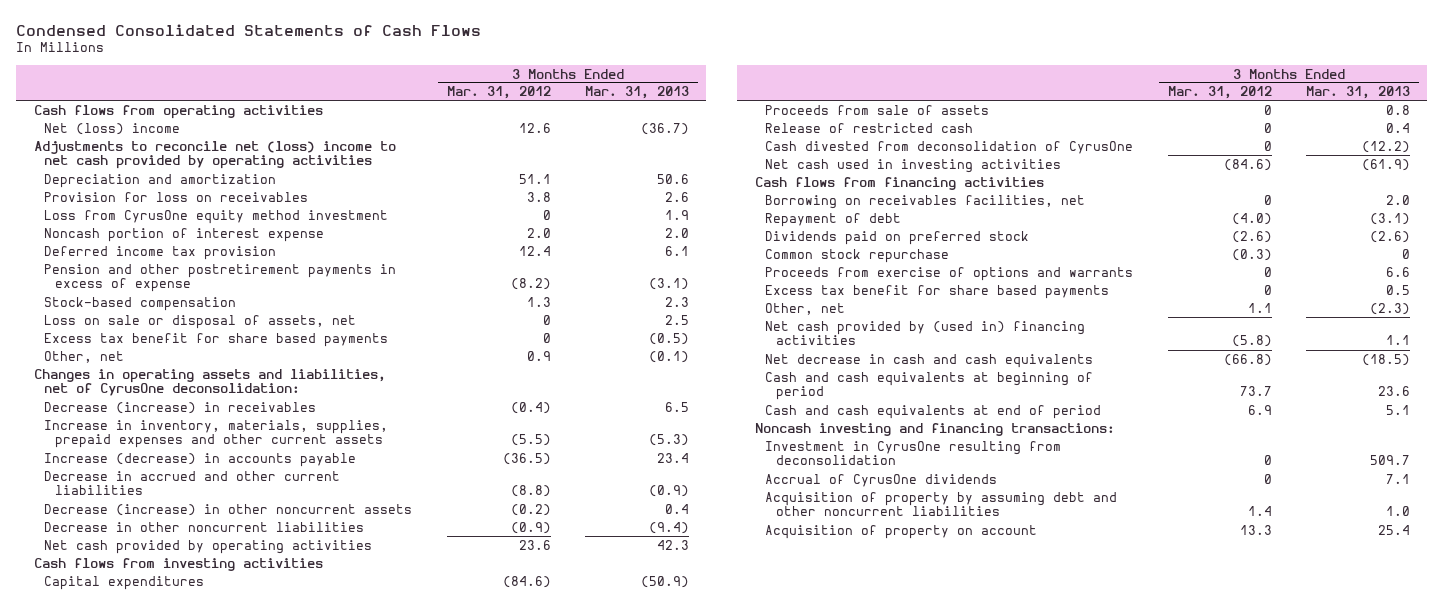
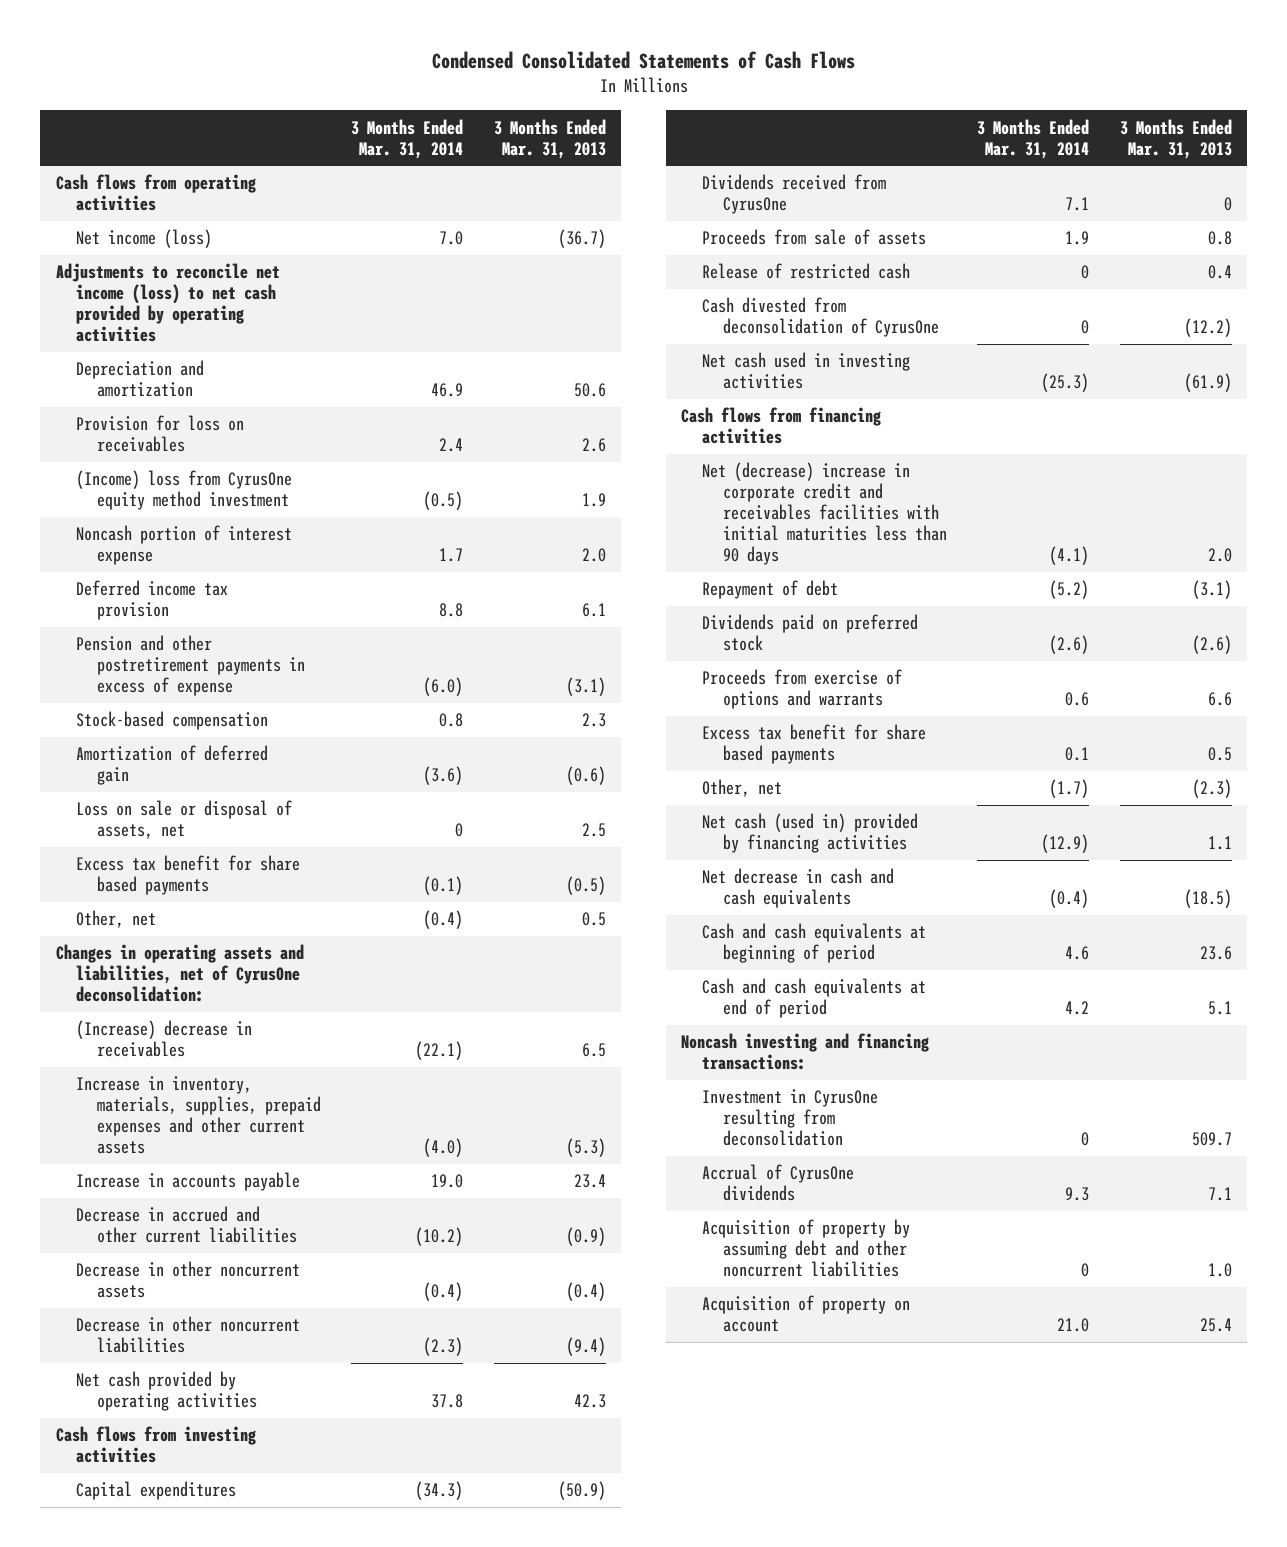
- | 3 Months Ended Mar. 31, 2012 | 3 Months Ended Mar. 31, 2013
+ | 3 Months Ended Mar. 31, 2014 | 3 Months Ended Mar. 31, 2013
- Net (loss) income | 12.6 | (36.7)
- Adjustments to reconcile net (loss) income to net cash provided by operating activities
+ Net income (loss) | 7.0 | (36.7)
+ Adjustments to reconcile net income (loss) to net cash provided by operating activities
- Loss from CyrusOne equity method investment | 0 | 1.9
+ (Income) loss from CyrusOne equity method investment | (0.5) | 1.9
+ Amortization of deferred gain | (3.6) | (0.6)
- Other, net | 0.9 | (0.1)
+ Other, net | (0.4) | 0.5
- Decrease (increase) in receivables | (0.4) | 6.5
+ (Increase) decrease in receivables | (22.1) | 6.5
- Increase (decrease) in accounts payable | (36.5) | 23.4
+ Increase in accounts payable | 19.0 | 23.4
- Decrease (increase) in other noncurrent assets | (0.2) | 0.4
+ Decrease in other noncurrent assets | (0.4) | (0.4)
+ Dividends received from CyrusOne | 7.1 | 0
- Borrowing on receivables facilities, net | 0 | 2.0
+ Net (decrease) increase in corporate credit and receivables facilities with initial maturities less than 90 days | (4.1) | 2.0
- Common stock repurchase | (0.3) | 0
- Net cash provided by (used in) financing activities | (5.8) | 1.1
+ Net cash (used in) provided by financing activities | (12.9) | 1.1

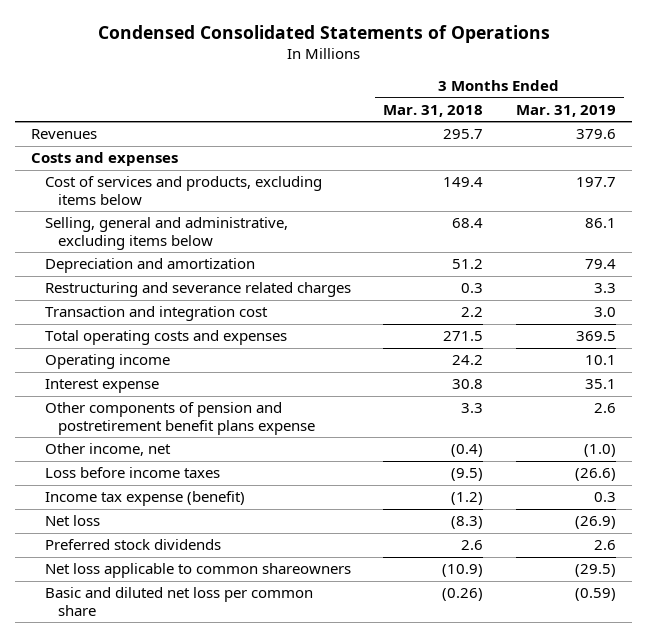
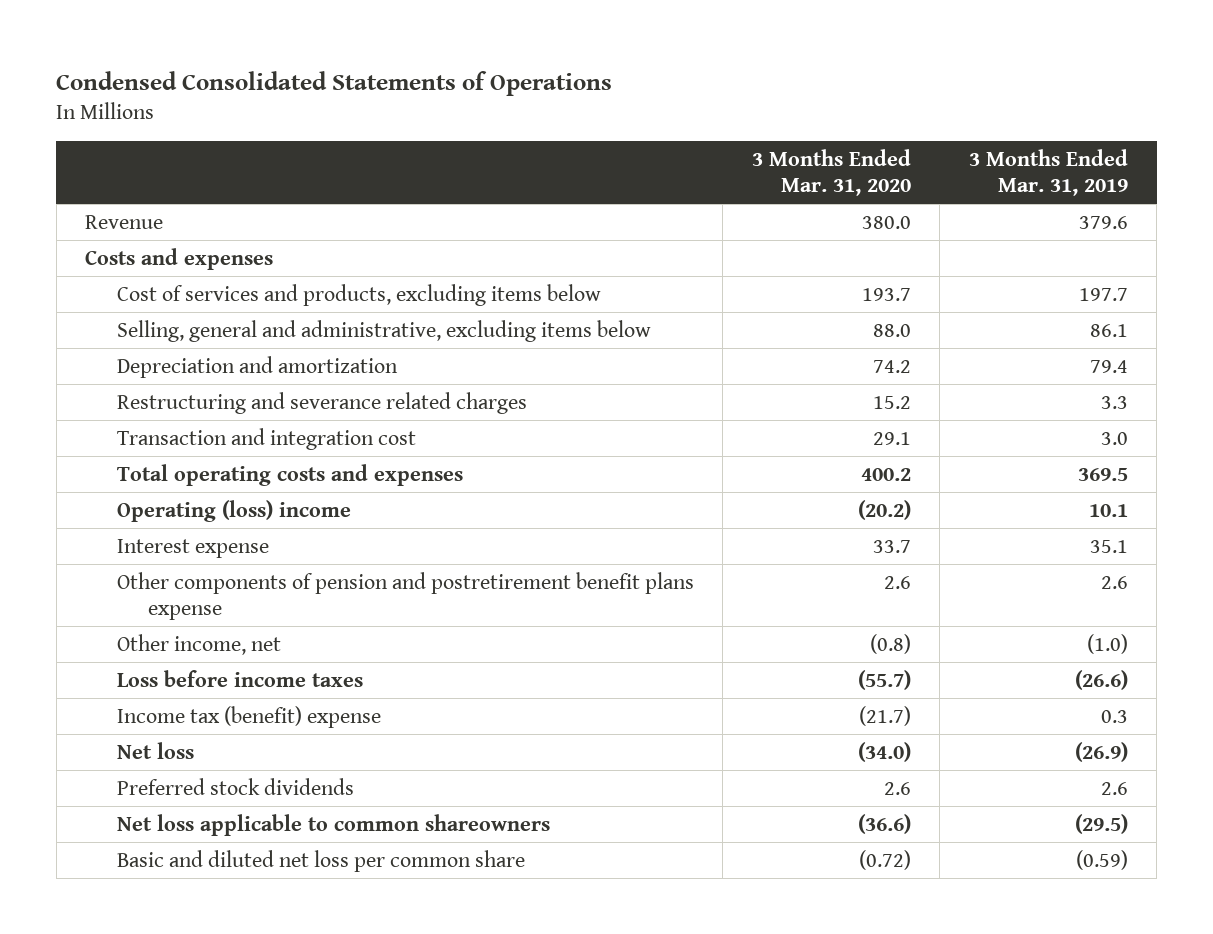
- | 3 Months Ended Mar. 31, 2018 | 3 Months Ended Mar. 31, 2019
+ | 3 Months Ended Mar. 31, 2020 | 3 Months Ended Mar. 31, 2019
- Revenues | 295.7 | 379.6
+ Revenue | 380.0 | 379.6
- Operating income | 24.2 | 10.1
+ Operating (loss) income | (20.2) | 10.1
- Income tax expense (benefit) | (1.2) | 0.3
+ Income tax (benefit) expense | (21.7) | 0.3

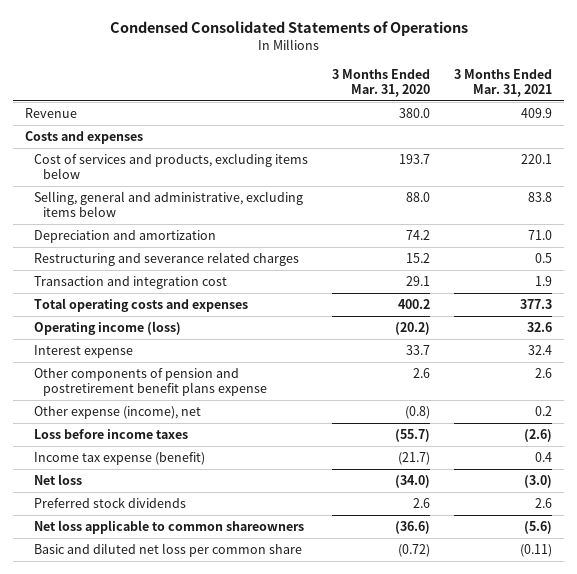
- | 3 Months Ended Mar. 31, 2020 | 3 Months Ended Mar. 31, 2019
+ | 3 Months Ended Mar. 31, 2020 | 3 Months Ended Mar. 31, 2021
- Operating (loss) income | (20.2) | 10.1
+ Operating income (loss) | (20.2) | 32.6
- Other income, net | (0.8) | (1.0)
+ Other expense (income), net | (0.8) | 0.2
- Income tax (benefit) expense | (21.7) | 0.3
+ Income tax expense (benefit) | (21.7) | 0.4

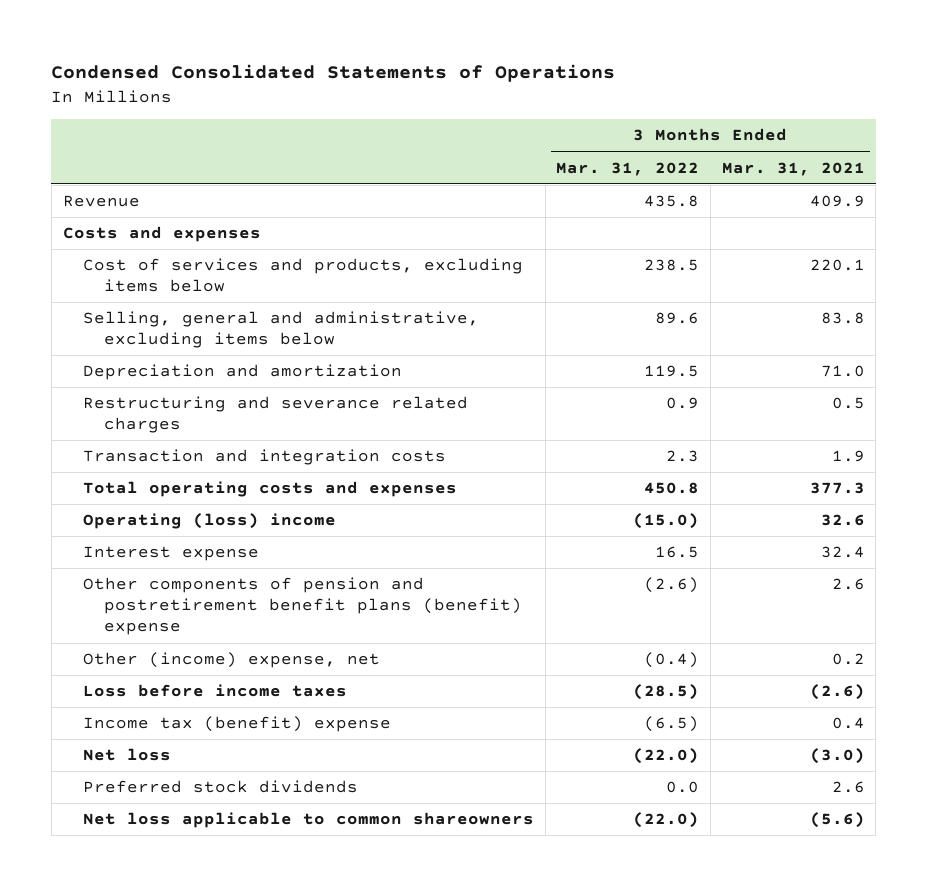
- | 3 Months Ended Mar. 31, 2020 | 3 Months Ended Mar. 31, 2021
+ | 3 Months Ended Mar. 31, 2022 | 3 Months Ended Mar. 31, 2021
- Transaction and integration cost | 29.1 | 1.9
+ Transaction and integration costs | 2.3 | 1.9
- Operating income (loss) | (20.2) | 32.6
+ Operating (loss) income | (15.0) | 32.6
- Other components of pension and postretirement benefit plans expense | 2.6 | 2.6
- Other expense (income), net | (0.8) | 0.2
+ Other components of pension and postretirement benefit plans (benefit) expense | (2.6) | 2.6
+ Other (income) expense, net | (0.4) | 0.2
- Income tax expense (benefit) | (21.7) | 0.4
+ Income tax (benefit) expense | (6.5) | 0.4
- Basic and diluted net loss per common share | (0.72) | (0.11)

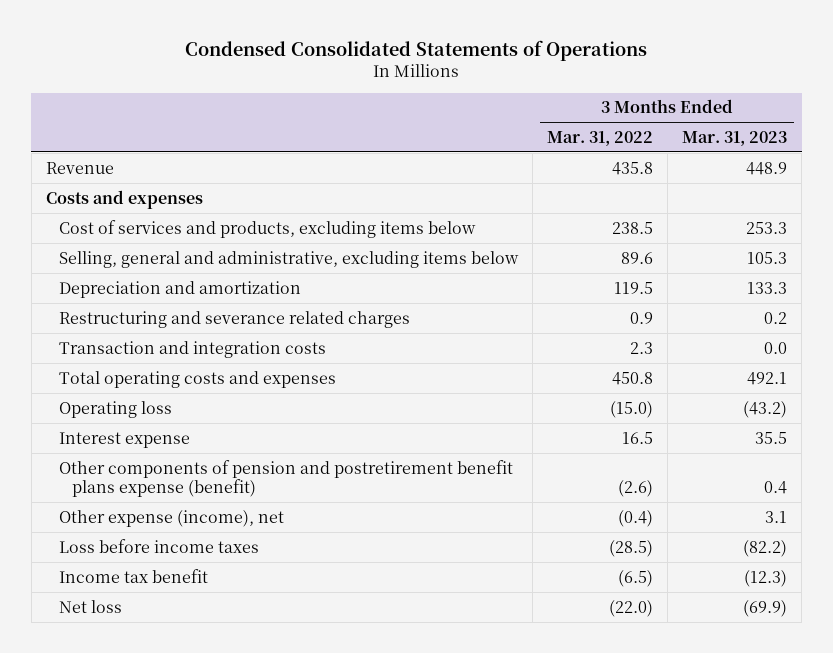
- | 3 Months Ended Mar. 31, 2022 | 3 Months Ended Mar. 31, 2021
+ | 3 Months Ended Mar. 31, 2022 | 3 Months Ended Mar. 31, 2023
- Operating (loss) income | (15.0) | 32.6
+ Operating loss | (15.0) | (43.2)
- Other components of pension and postretirement benefit plans (benefit) expense | (2.6) | 2.6
- Other (income) expense, net | (0.4) | 0.2
+ Other components of pension and postretirement benefit plans expense (benefit) | (2.6) | 0.4
+ Other expense (income), net | (0.4) | 3.1
- Income tax (benefit) expense | (6.5) | 0.4
+ Income tax benefit | (6.5) | (12.3)
- Preferred stock dividends | 0.0 | 2.6
- Net loss applicable to common shareowners | (22.0) | (5.6)

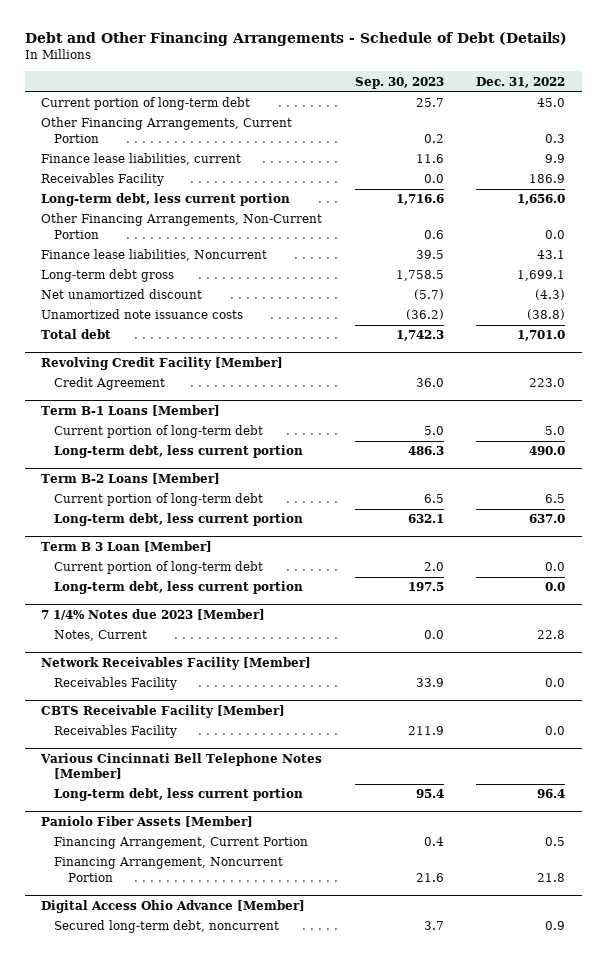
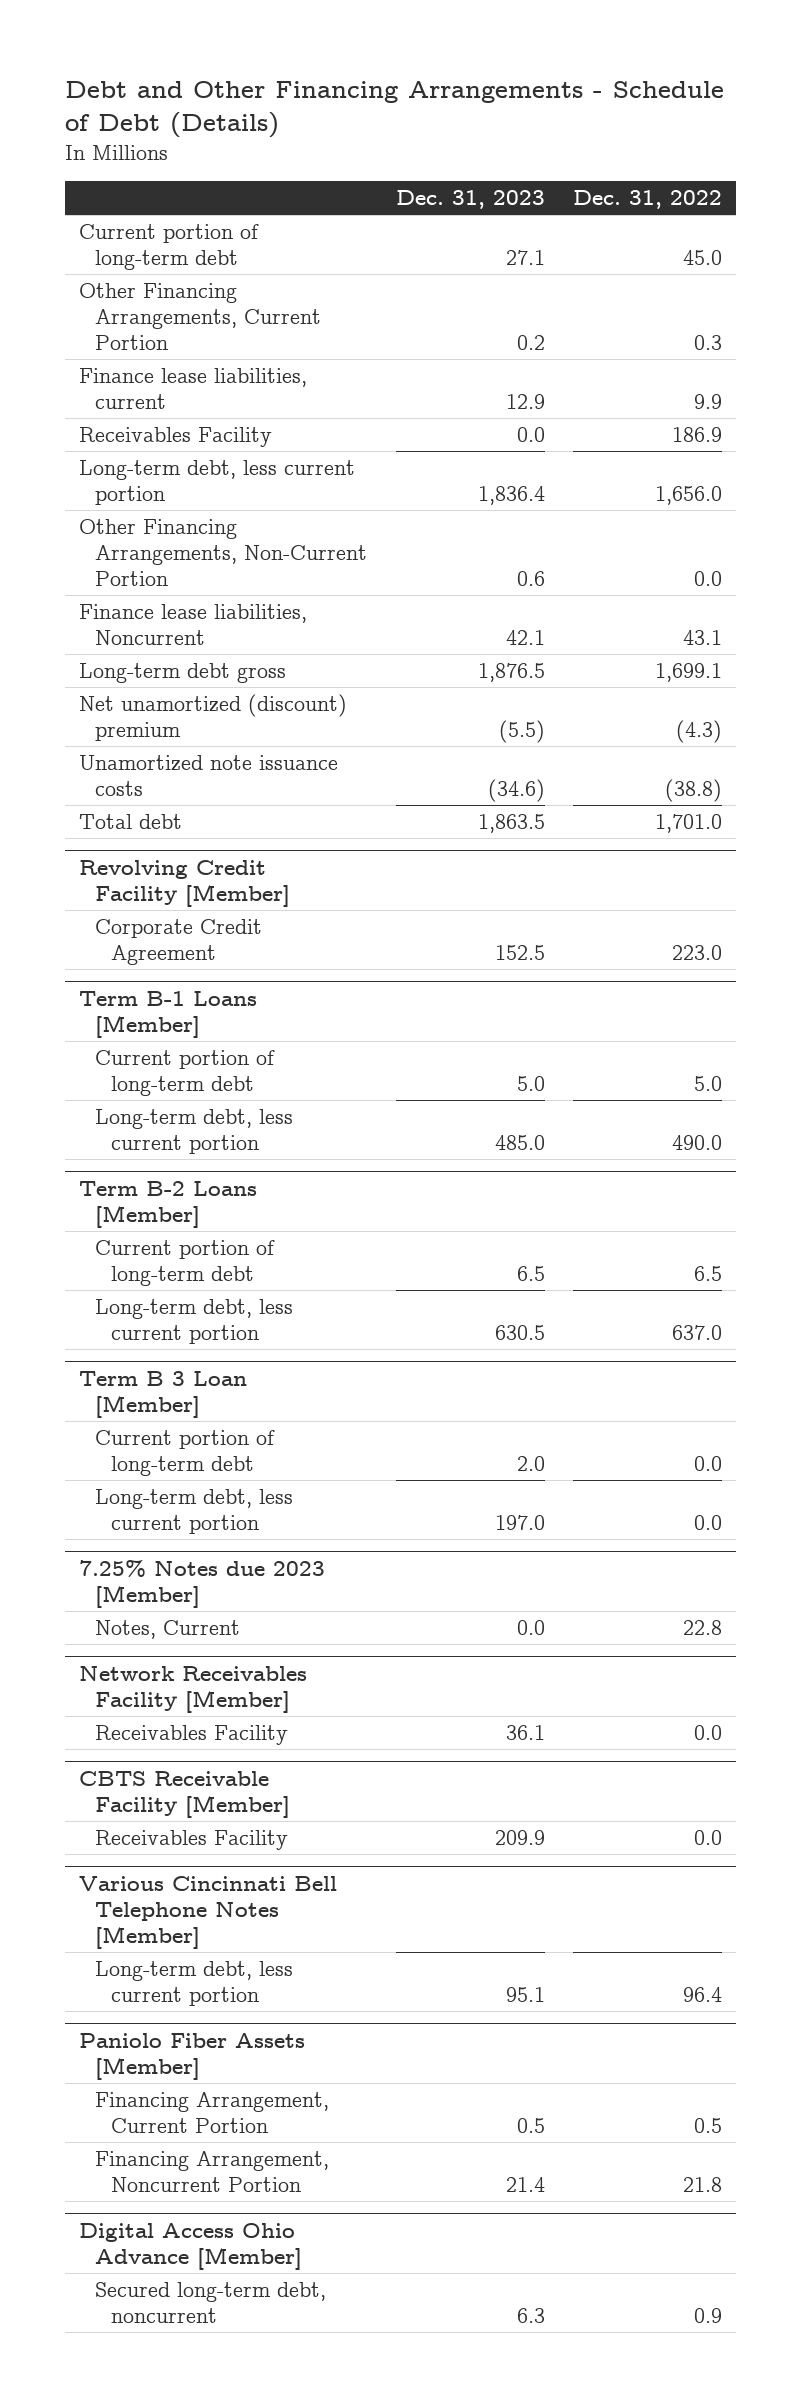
- | Sep. 30, 2023 | Dec. 31, 2022
+ | Dec. 31, 2023 | Dec. 31, 2022
- Net unamortized discount | (5.7) | (4.3)
+ Net unamortized (discount) premium | (5.5) | (4.3)
@ Revolving Credit Facility [Member]
- Credit Agreement | 36.0 | 223.0
+ Corporate Credit Agreement | 152.5 | 223.0
- 7 1/4% Notes due 2023 [Member]
+ 7.25% Notes due 2023 [Member]

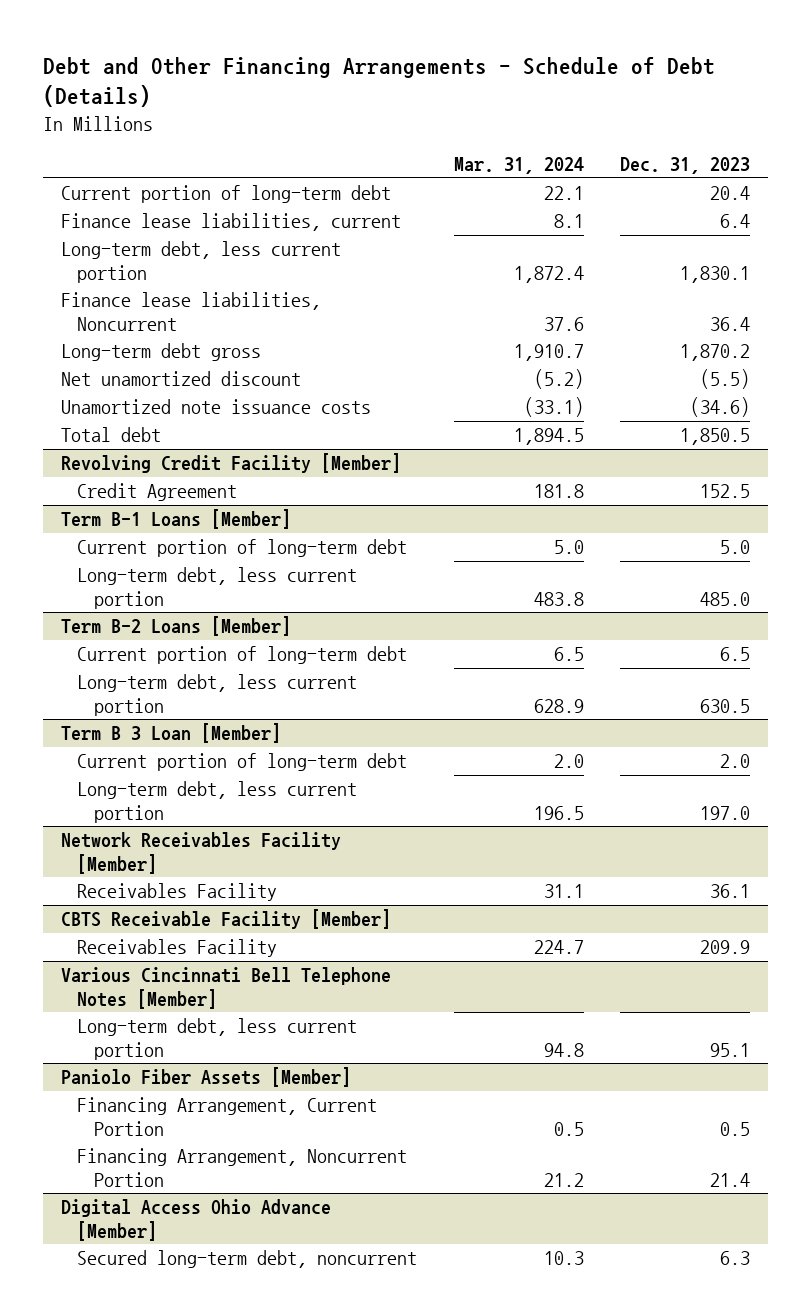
- | Dec. 31, 2023 | Dec. 31, 2022
+ | Mar. 31, 2024 | Dec. 31, 2023
- Current portion of long-term debt | 27.1 | 45.0
- Other Financing Arrangements, Current Portion | 0.2 | 0.3
- Finance lease liabilities, current | 12.9 | 9.9
- Receivables Facility | 0.0 | 186.9
- Long-term debt, less current portion | 1,836.4 | 1,656.0
- Other Financing Arrangements, Non-Current Portion | 0.6 | 0.0
- Finance lease liabilities, Noncurrent | 42.1 | 43.1
- Long-term debt gross | 1,876.5 | 1,699.1
- Net unamortized (discount) premium | (5.5) | (4.3)
+ Current portion of long-term debt | 22.1 | 20.4
+ Finance lease liabilities, current | 8.1 | 6.4
+ Long-term debt, less current portion | 1,872.4 | 1,830.1
+ Finance lease liabilities, Noncurrent | 37.6 | 36.4
+ Long-term debt gross | 1,910.7 | 1,870.2
+ Net unamortized discount | (5.2) | (5.5)
- Total debt | 1,863.5 | 1,701.0
+ Total debt | 1,894.5 | 1,850.5
@ Revolving Credit Facility [Member]
- Corporate Credit Agreement | 152.5 | 223.0
+ Credit Agreement | 181.8 | 152.5
- 7.25% Notes due 2023 [Member]
- Notes, Current | 0.0 | 22.8

